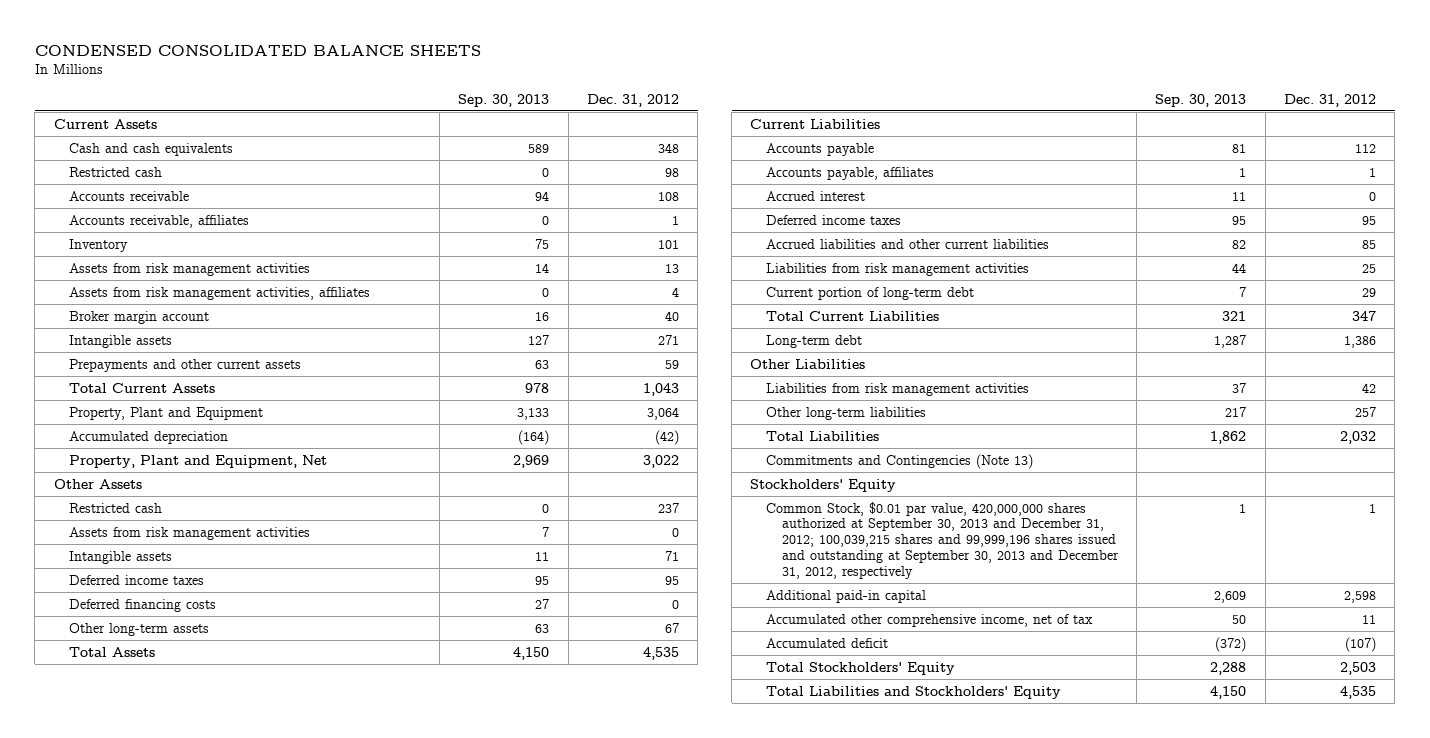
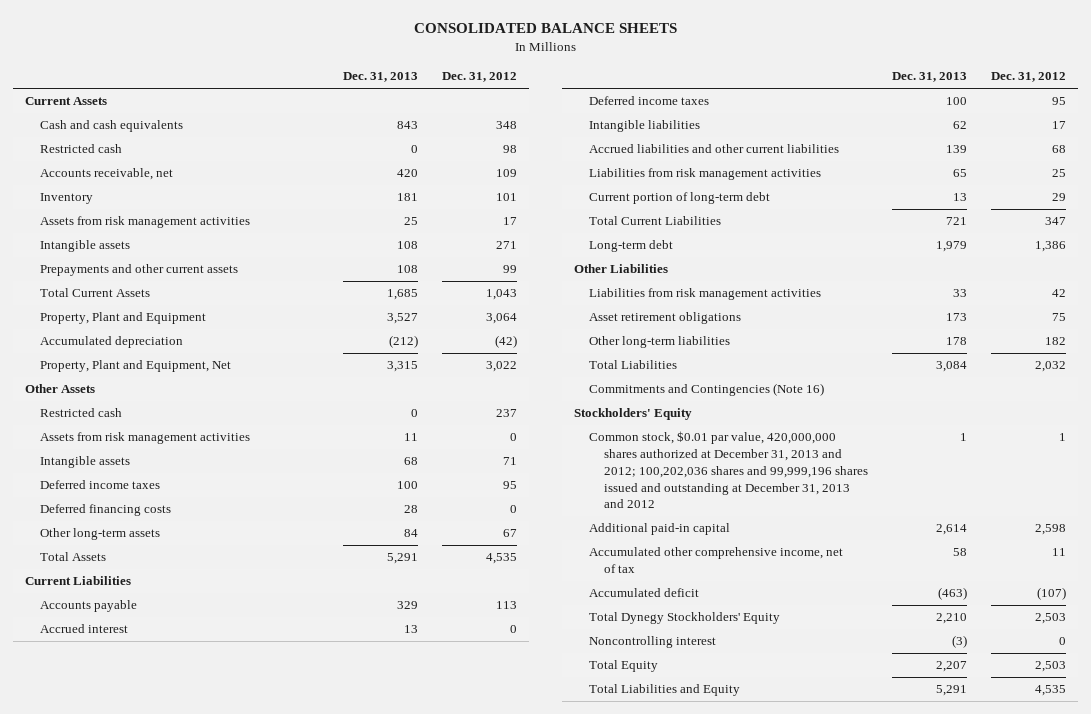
- CONDENSED CONSOLIDATED BALANCE SHEETS
+ CONSOLIDATED BALANCE SHEETS
- | Sep. 30, 2013 | Dec. 31, 2012
+ | Dec. 31, 2013 | Dec. 31, 2012
- Accounts receivable | 94 | 108
- Accounts receivable, affiliates | 0 | 1
+ Accounts receivable, net | 420 | 109
- Assets from risk management activities | 14 | 13
- Assets from risk management activities, affiliates | 0 | 4
- Broker margin account | 16 | 40
+ Assets from risk management activities | 25 | 17
- Prepayments and other current assets | 63 | 59
+ Prepayments and other current assets | 108 | 99
- Accounts payable | 81 | 112
- Accounts payable, affiliates | 1 | 1
+ Accounts payable | 329 | 113
- Accrued liabilities and other current liabilities | 82 | 85
+ Intangible liabilities | 62 | 17
+ Accrued liabilities and other current liabilities | 139 | 68
- Other long-term liabilities | 217 | 257
+ Asset retirement obligations | 173 | 75
+ Other long-term liabilities | 178 | 182
- Commitments and Contingencies (Note 13)
+ Commitments and Contingencies (Note 16)
- Common Stock, $0.01 par value, 420,000,000 shares authorized at September 30, 2013 and December 31, 2012; 100,039,215 shares and 99,999,196 shares issued and outstanding at September 30, 2013 and December 31, 2012, respectively | 1 | 1
+ Common stock, $0.01 par value, 420,000,000 shares authorized at December 31, 2013 and 2012; 100,202,036 shares and 99,999,196 shares issued and outstanding at December 31, 2013 and 2012 | 1 | 1
- Total Stockholders' Equity | 2,288 | 2,503
- Total Liabilities and Stockholders' Equity | 4,150 | 4,535
+ Total Dynegy Stockholders' Equity | 2,210 | 2,503
+ Noncontrolling interest | (3) | 0
+ Total Equity | 2,207 | 2,503
+ Total Liabilities and Equity | 5,291 | 4,535

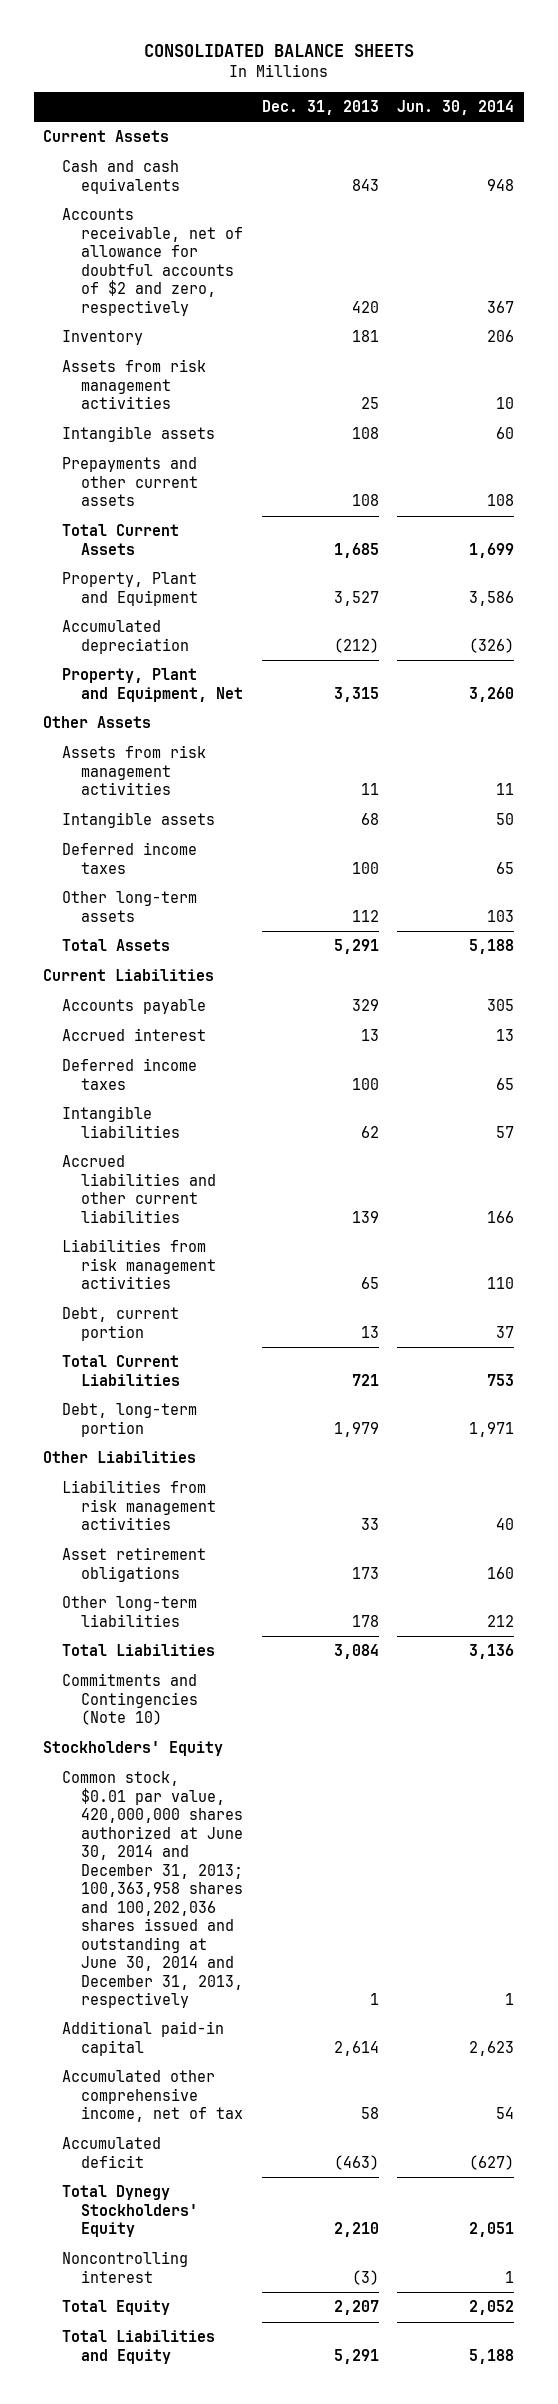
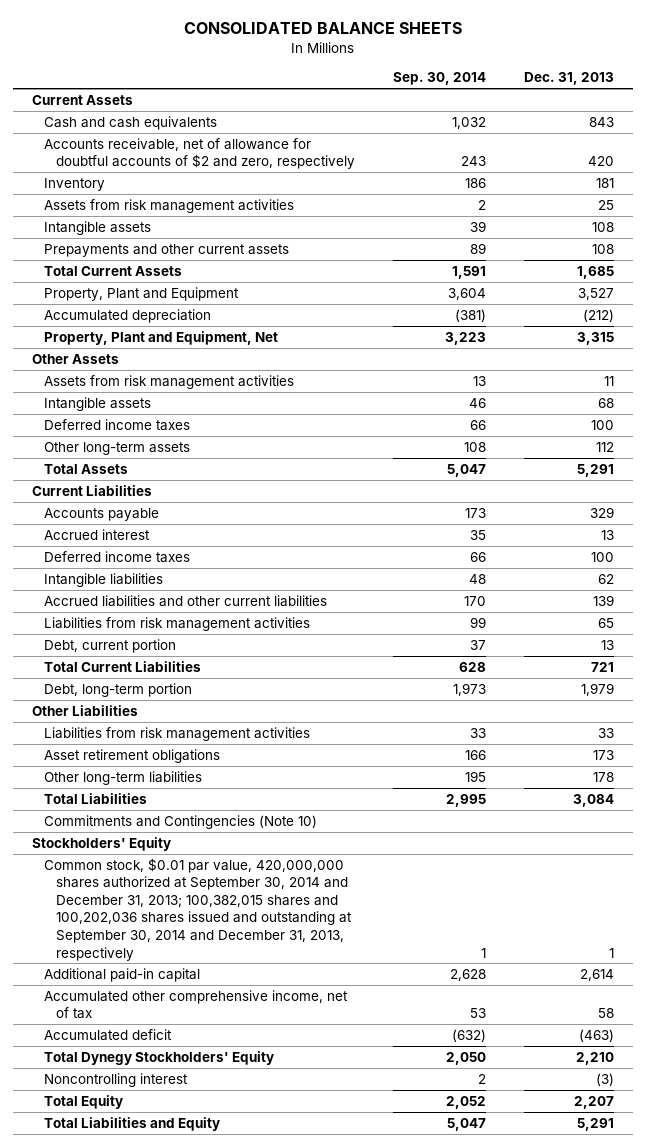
- | Dec. 31, 2013 | Jun. 30, 2014
+ | Sep. 30, 2014 | Dec. 31, 2013
- Common stock, $0.01 par value, 420,000,000 shares authorized at June 30, 2014 and December 31, 2013; 100,363,958 shares and 100,202,036 shares issued and outstanding at June 30, 2014 and December 31, 2013, respectively | 1 | 1
+ Common stock, $0.01 par value, 420,000,000 shares authorized at September 30, 2014 and December 31, 2013; 100,382,015 shares and 100,202,036 shares issued and outstanding at September 30, 2014 and December 31, 2013, respectively | 1 | 1

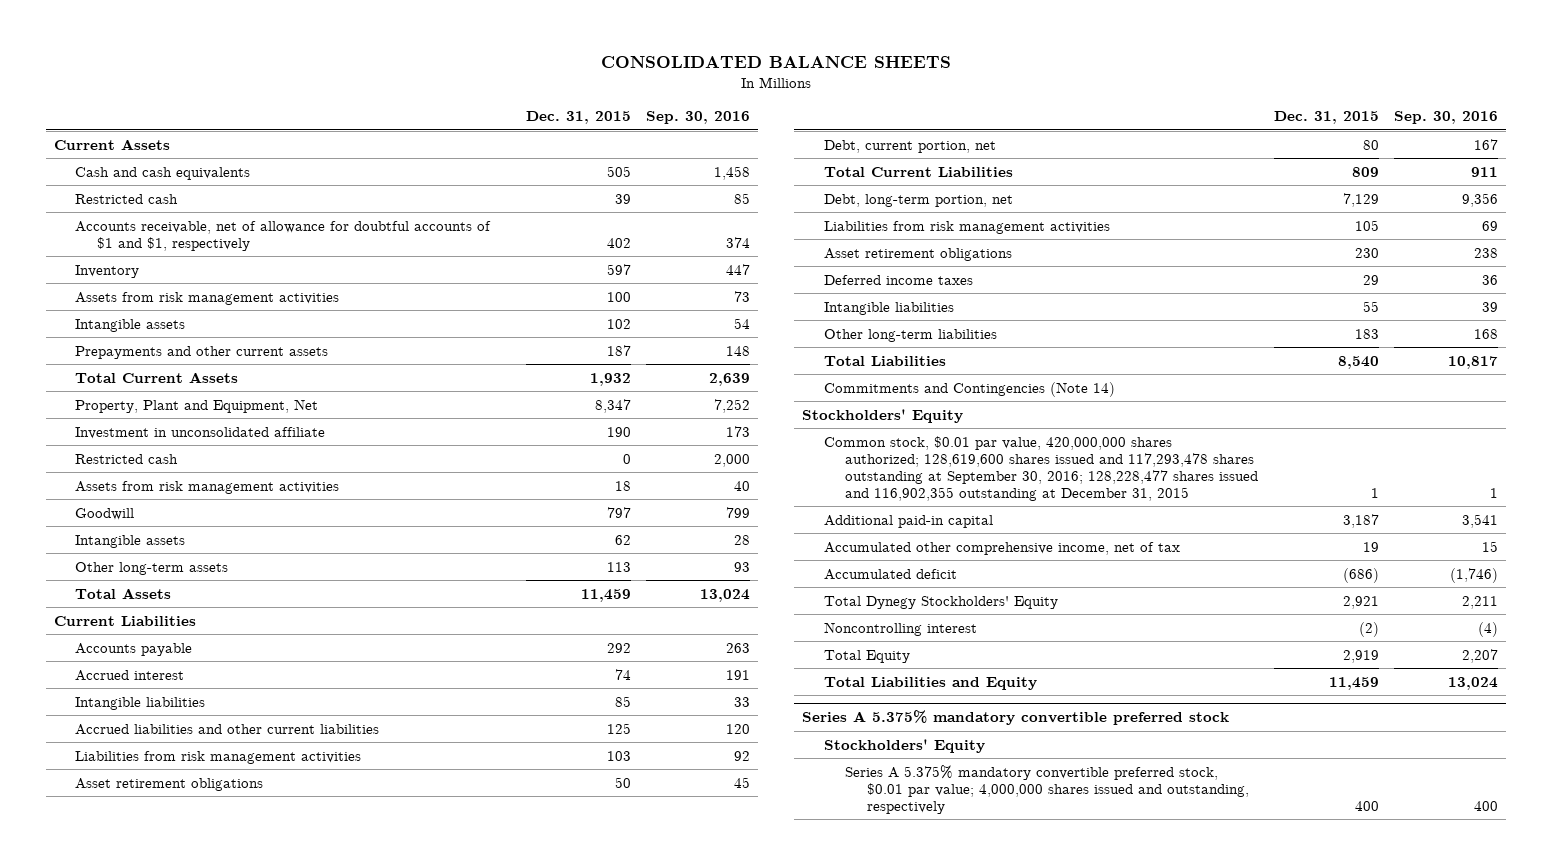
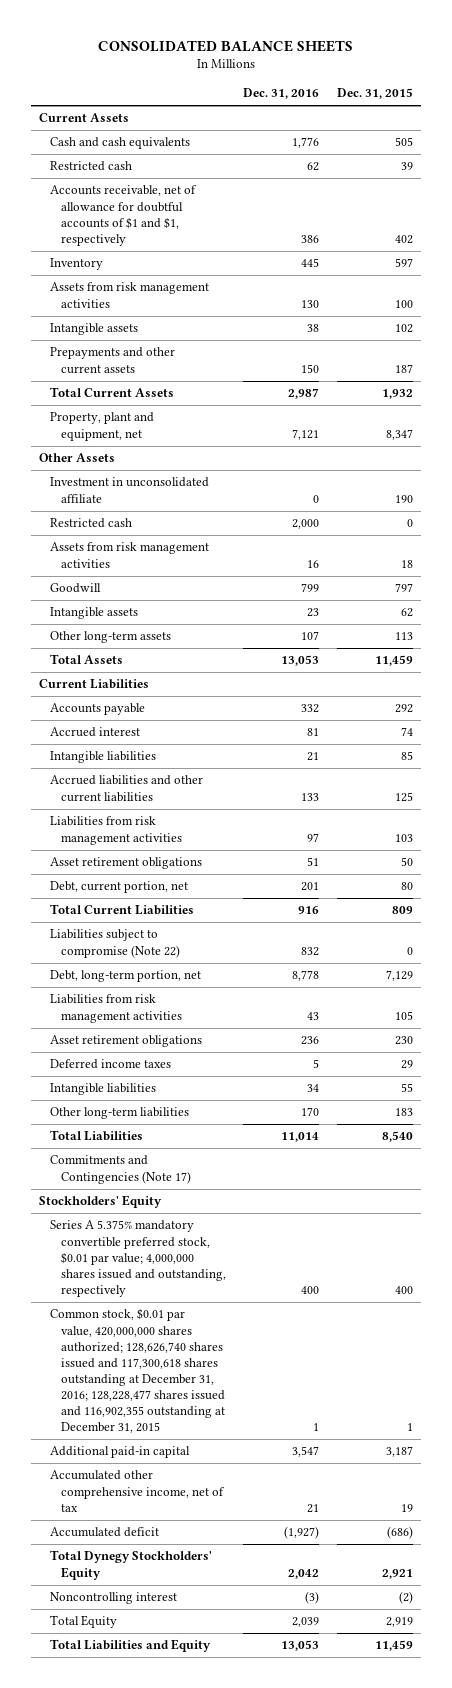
- | Dec. 31, 2015 | Sep. 30, 2016
+ | Dec. 31, 2016 | Dec. 31, 2015
- Property, Plant and Equipment, Net | 8,347 | 7,252
+ Property, plant and equipment, net | 7,121 | 8,347
+ Other Assets
+ Liabilities subject to compromise (Note 22) | 832 | 0
- Commitments and Contingencies (Note 14)
+ Commitments and Contingencies (Note 17)
- Common stock, $0.01 par value, 420,000,000 shares authorized; 128,619,600 shares issued and 117,293,478 shares outstanding at September 30, 2016; 128,228,477 shares issued and 116,902,355 outstanding at December 31, 2015 | 1 | 1
+ Series A 5.375% mandatory convertible preferred stock, $0.01 par value; 4,000,000 shares issued and outstanding, respectively | 400 | 400
+ Common stock, $0.01 par value, 420,000,000 shares authorized; 128,626,740 shares issued and 117,300,618 shares outstanding at December 31, 2016; 128,228,477 shares issued and 116,902,355 outstanding at December 31, 2015 | 1 | 1
- Series A 5.375% mandatory convertible preferred stock
- Stockholders' Equity
- Series A 5.375% mandatory convertible preferred stock, $0.01 par value; 4,000,000 shares issued and outstanding, respectively | 400 | 400

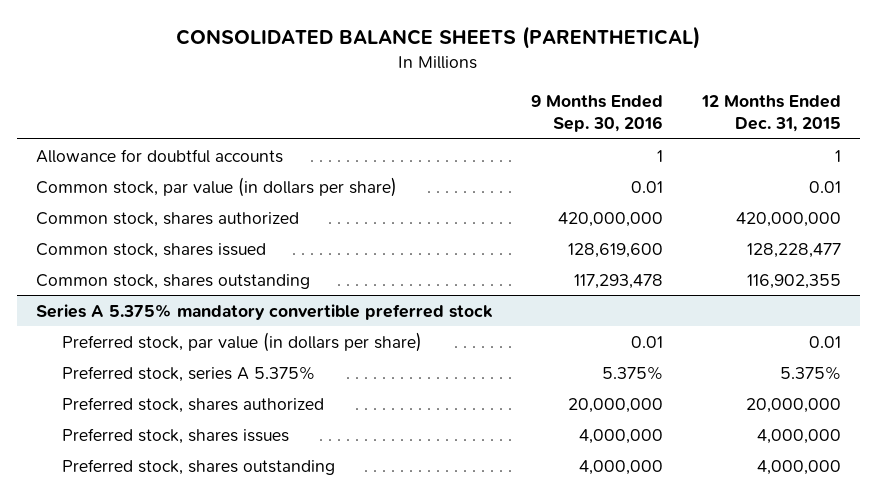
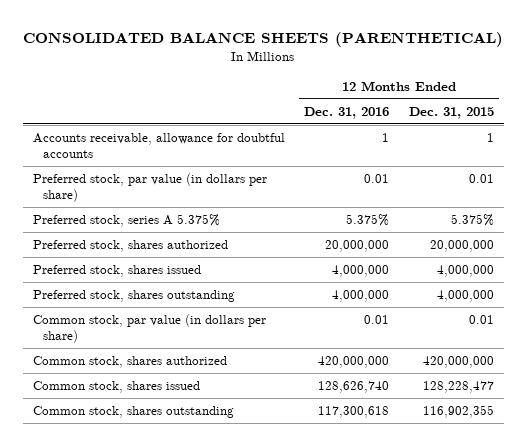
- | 9 Months Ended Sep. 30, 2016 | 12 Months Ended Dec. 31, 2015
+ | 12 Months Ended Dec. 31, 2016 | 12 Months Ended Dec. 31, 2015
- Allowance for doubtful accounts | 1 | 1
- Series A 5.375% mandatory convertible preferred stock
+ Accounts receivable, allowance for doubtful accounts | 1 | 1
- Preferred stock, shares issues | 4,000,000 | 4,000,000
+ Preferred stock, shares issued | 4,000,000 | 4,000,000
moved down: Common stock, par value (in dollars per share) | 0.01 | 0.01
moved down: Common stock, shares authorized | 420,000,000 | 420,000,000
moved down: Common stock, shares issued | 128,626,740 | 128,228,477
moved down: Common stock, shares outstanding | 117,300,618 | 116,902,355

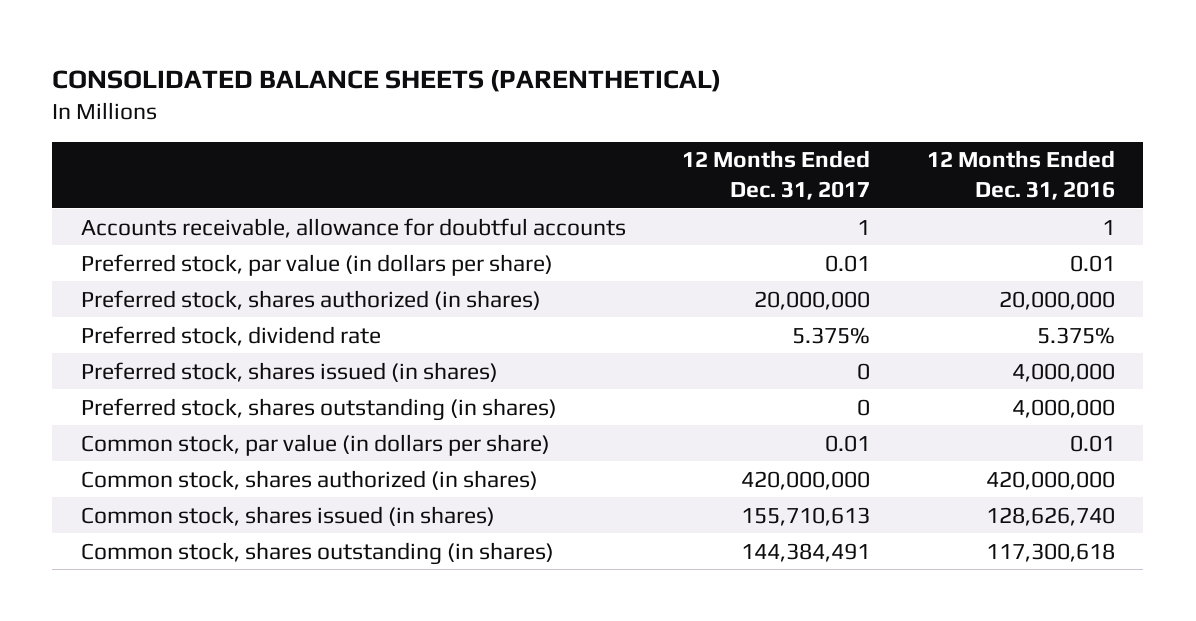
- | 12 Months Ended Dec. 31, 2016 | 12 Months Ended Dec. 31, 2015
+ | 12 Months Ended Dec. 31, 2017 | 12 Months Ended Dec. 31, 2016
- Preferred stock, series A 5.375% | 5.375% | 5.375%
- Preferred stock, shares authorized | 20,000,000 | 20,000,000
- Preferred stock, shares issued | 4,000,000 | 4,000,000
- Preferred stock, shares outstanding | 4,000,000 | 4,000,000
+ Preferred stock, shares authorized (in shares) | 20,000,000 | 20,000,000
+ Preferred stock, dividend rate | 5.375% | 5.375%
+ Preferred stock, shares issued (in shares) | 0 | 4,000,000
+ Preferred stock, shares outstanding (in shares) | 0 | 4,000,000
- Common stock, shares authorized | 420,000,000 | 420,000,000
- Common stock, shares issued | 128,626,740 | 128,228,477
- Common stock, shares outstanding | 117,300,618 | 116,902,355
+ Common stock, shares authorized (in shares) | 420,000,000 | 420,000,000
+ Common stock, shares issued (in shares) | 155,710,613 | 128,626,740
+ Common stock, shares outstanding (in shares) | 144,384,491 | 117,300,618

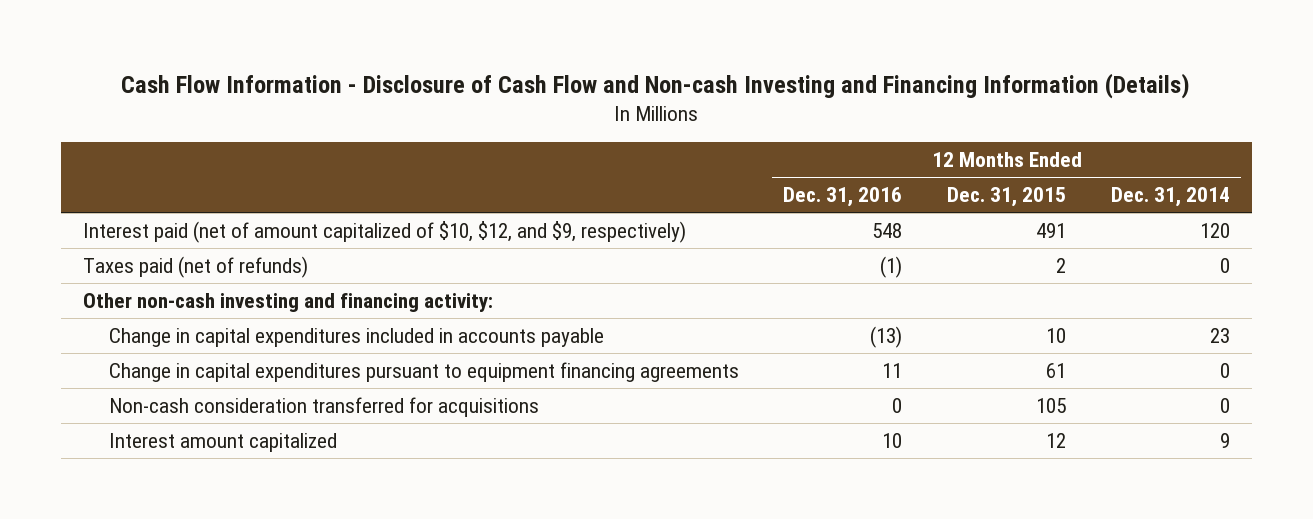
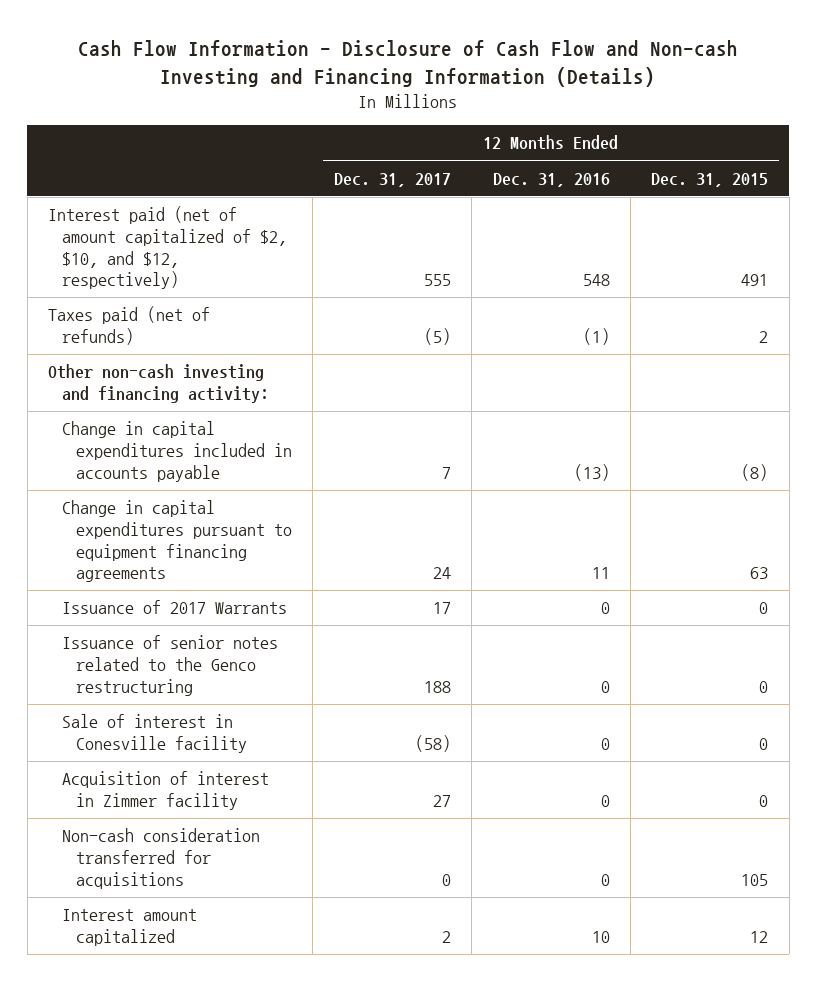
- | 12 Months Ended Dec. 31, 2016 | 12 Months Ended Dec. 31, 2015 | 12 Months Ended Dec. 31, 2014
+ | 12 Months Ended Dec. 31, 2017 | 12 Months Ended Dec. 31, 2016 | 12 Months Ended Dec. 31, 2015
- Interest paid (net of amount capitalized of $10, $12, and $9, respectively) | 548 | 491 | 120
+ Interest paid (net of amount capitalized of $2, $10, and $12, respectively) | 555 | 548 | 491
- Change in capital expenditures included in accounts payable | (13) | 10 | 23
- Change in capital expenditures pursuant to equipment financing agreements | 11 | 61 | 0
+ Change in capital expenditures included in accounts payable | 7 | (13) | (8)
+ Change in capital expenditures pursuant to equipment financing agreements | 24 | 11 | 63
+ Issuance of 2017 Warrants | 17 | 0 | 0
+ Issuance of senior notes related to the Genco restructuring | 188 | 0 | 0
+ Sale of interest in Conesville facility | (58) | 0 | 0
+ Acquisition of interest in Zimmer facility | 27 | 0 | 0

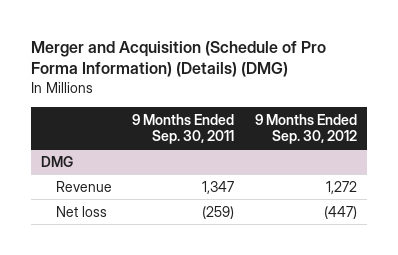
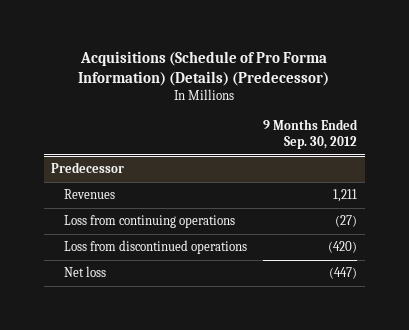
- Merger and Acquisition (Schedule of Pro Forma Information) (Details) (DMG)
+ Acquisitions (Schedule of Pro Forma Information) (Details) (Predecessor)
- | 9 Months Ended Sep. 30, 2011 | 9 Months Ended Sep. 30, 2012
+ | 9 Months Ended Sep. 30, 2012
- DMG
- Revenue | 1,347 | 1,272
+ Predecessor
+ Revenues | 1,211
+ Loss from continuing operations | (27)
+ Loss from discontinued operations | (420)

